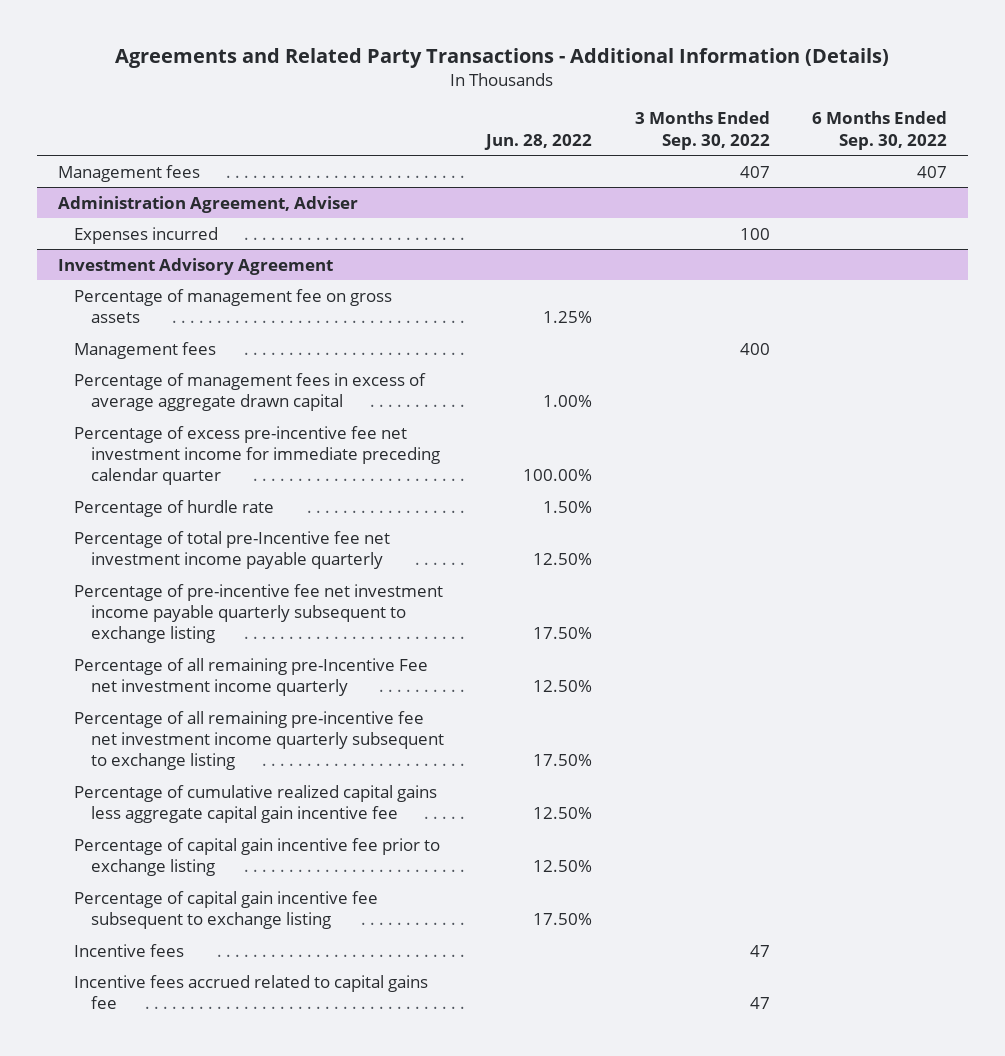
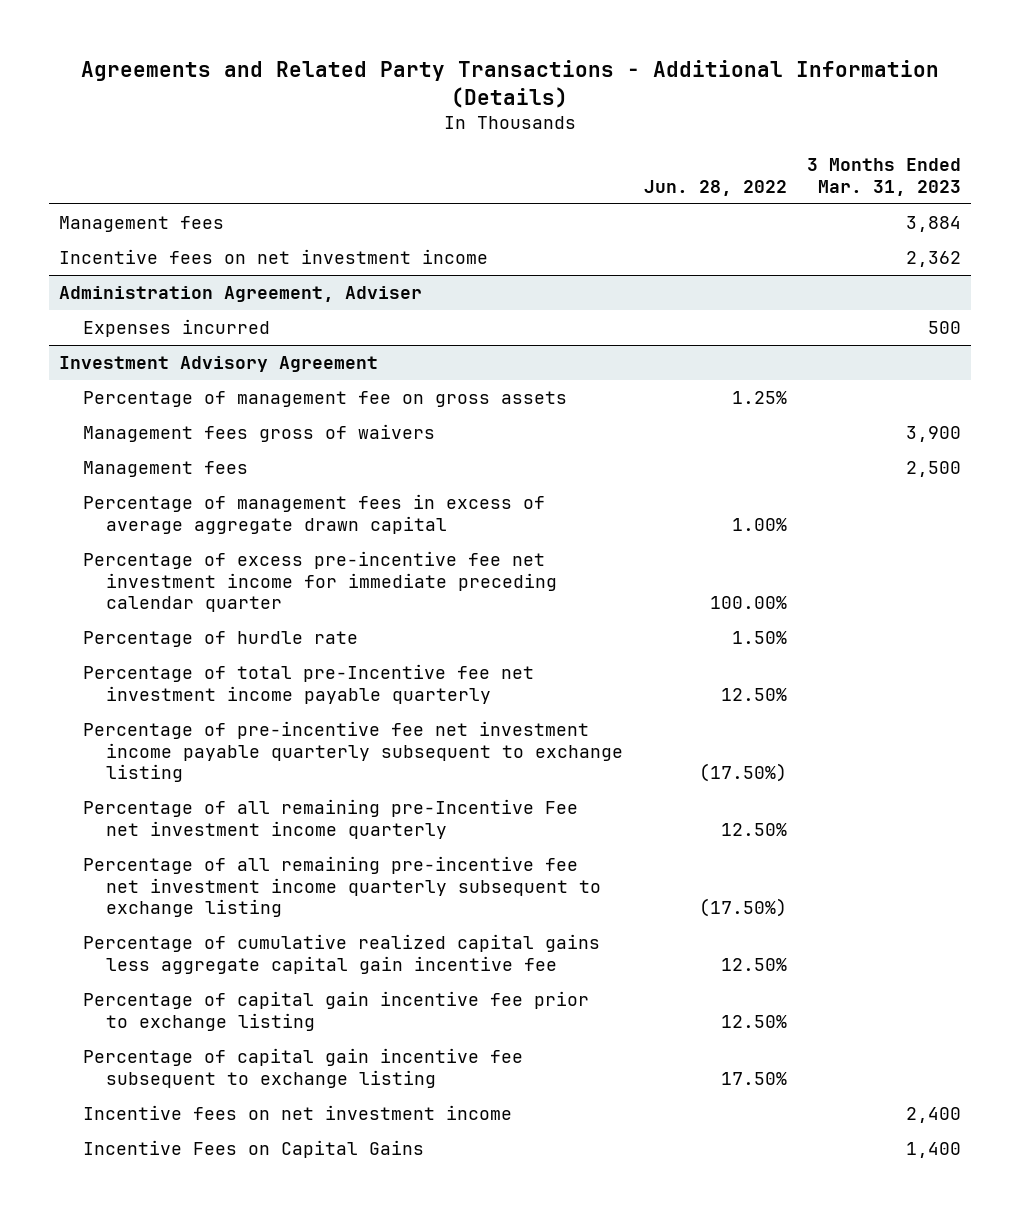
- | Jun. 28, 2022 | 3 Months Ended Sep. 30, 2022 | 6 Months Ended Sep. 30, 2022
+ | Jun. 28, 2022 | 3 Months Ended Mar. 31, 2023
+ Incentive fees on net investment income | | 2,362
@ Investment Advisory Agreement
+ Management fees gross of waivers | | 3,900
- Percentage of pre-incentive fee net investment income payable quarterly subsequent to exchange listing | 17.50% | |
+ Percentage of pre-incentive fee net investment income payable quarterly subsequent to exchange listing | (17.50%) |
- Percentage of all remaining pre-incentive fee net investment income quarterly subsequent to exchange listing | 17.50% | |
+ Percentage of all remaining pre-incentive fee net investment income quarterly subsequent to exchange listing | (17.50%) |
- Incentive fees | | 47 |
- Incentive fees accrued related to capital gains fee | | 47 |
+ Incentive fees on net investment income | | 2,400
+ Incentive Fees on Capital Gains | | 1,400

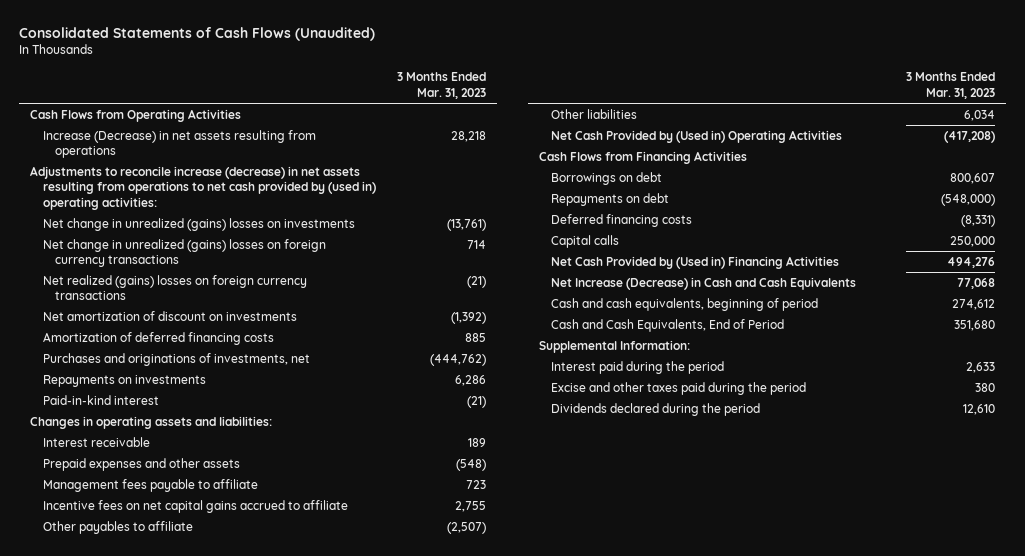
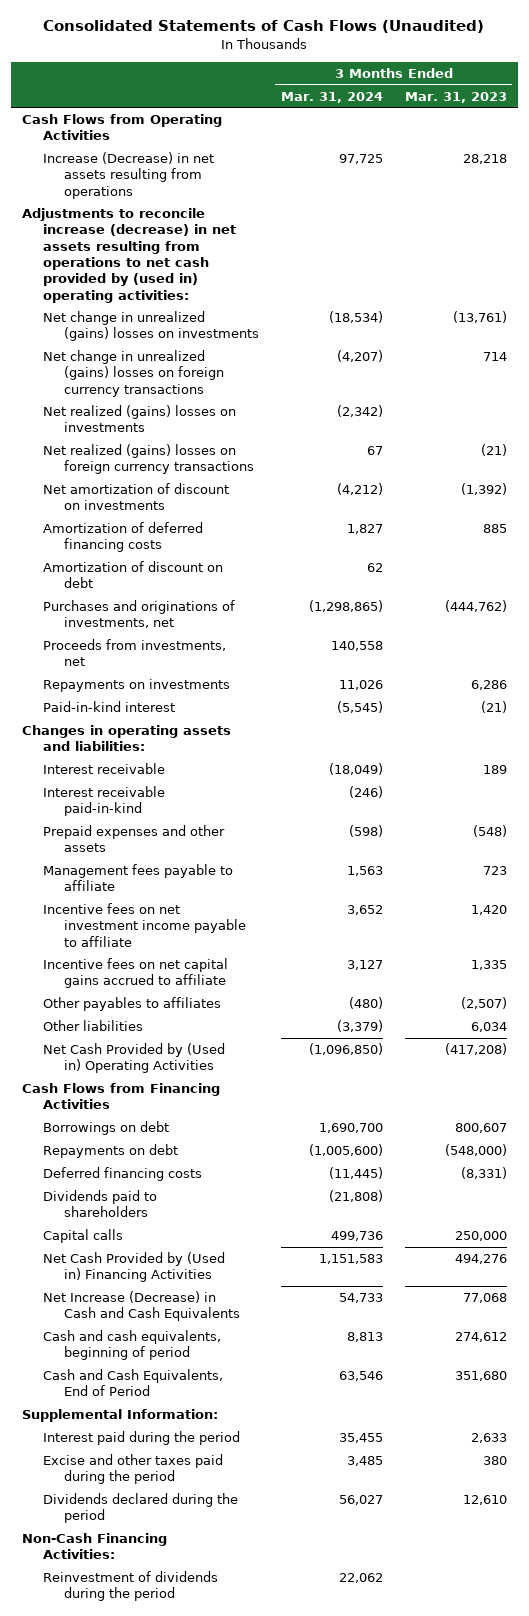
- | 3 Months Ended Mar. 31, 2023
+ | 3 Months Ended Mar. 31, 2024 | 3 Months Ended Mar. 31, 2023
+ Net realized (gains) losses on investments | (2,342) |
+ Amortization of discount on debt | 62 |
+ Proceeds from investments, net | 140,558 |
+ Interest receivable paid-in-kind | (246) |
- Incentive fees on net capital gains accrued to affiliate | 2,755
- Other payables to affiliate | (2,507)
+ Incentive fees on net investment income payable to affiliate | 3,652 | 1,420
+ Incentive fees on net capital gains accrued to affiliate | 3,127 | 1,335
+ Other payables to affiliates | (480) | (2,507)
+ Dividends paid to shareholders | (21,808) |
+ Non-Cash Financing Activities:
+ Reinvestment of dividends during the period | 22,062 |

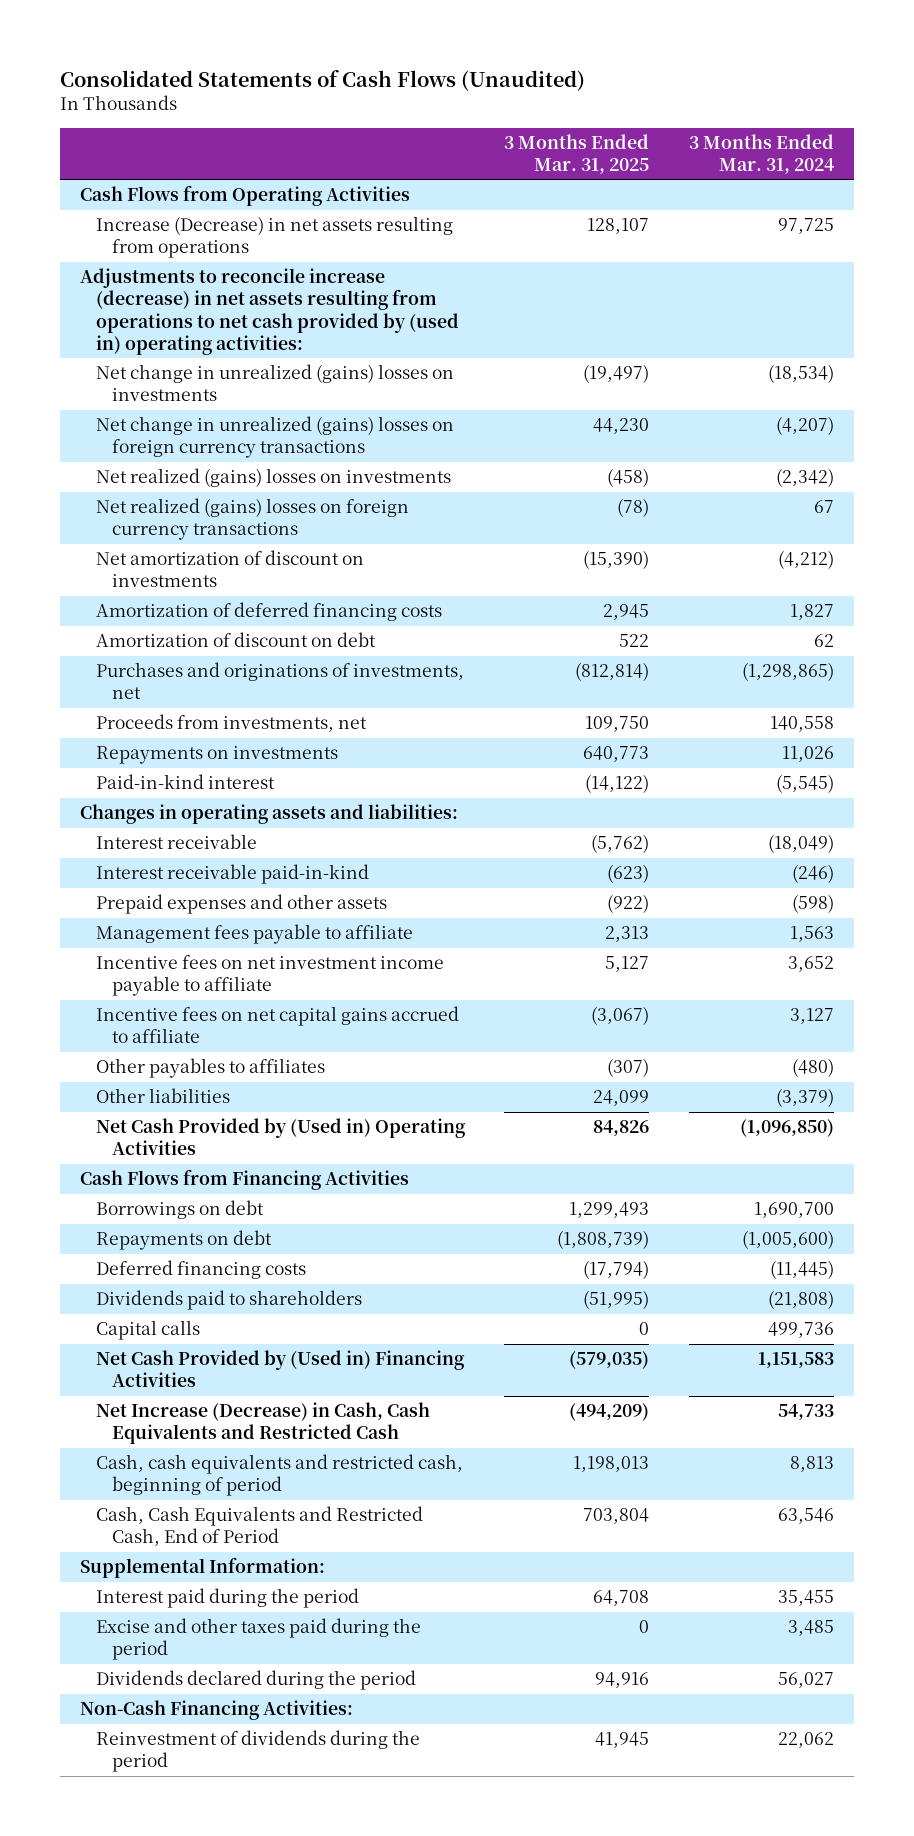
- | 3 Months Ended Mar. 31, 2024 | 3 Months Ended Mar. 31, 2023
+ | 3 Months Ended Mar. 31, 2025 | 3 Months Ended Mar. 31, 2024
- Net Increase (Decrease) in Cash and Cash Equivalents | 54,733 | 77,068
- Cash and cash equivalents, beginning of period | 8,813 | 274,612
- Cash and Cash Equivalents, End of Period | 63,546 | 351,680
+ Net Increase (Decrease) in Cash, Cash Equivalents and Restricted Cash | (494,209) | 54,733
+ Cash, cash equivalents and restricted cash, beginning of period | 1,198,013 | 8,813
+ Cash, Cash Equivalents and Restricted Cash, End of Period | 703,804 | 63,546

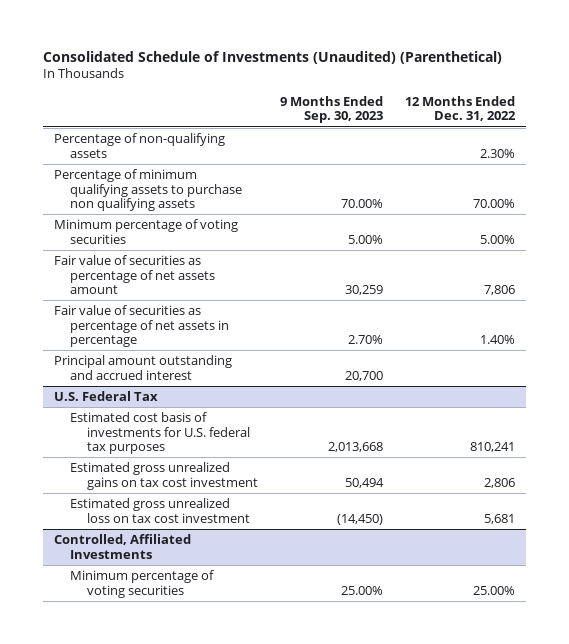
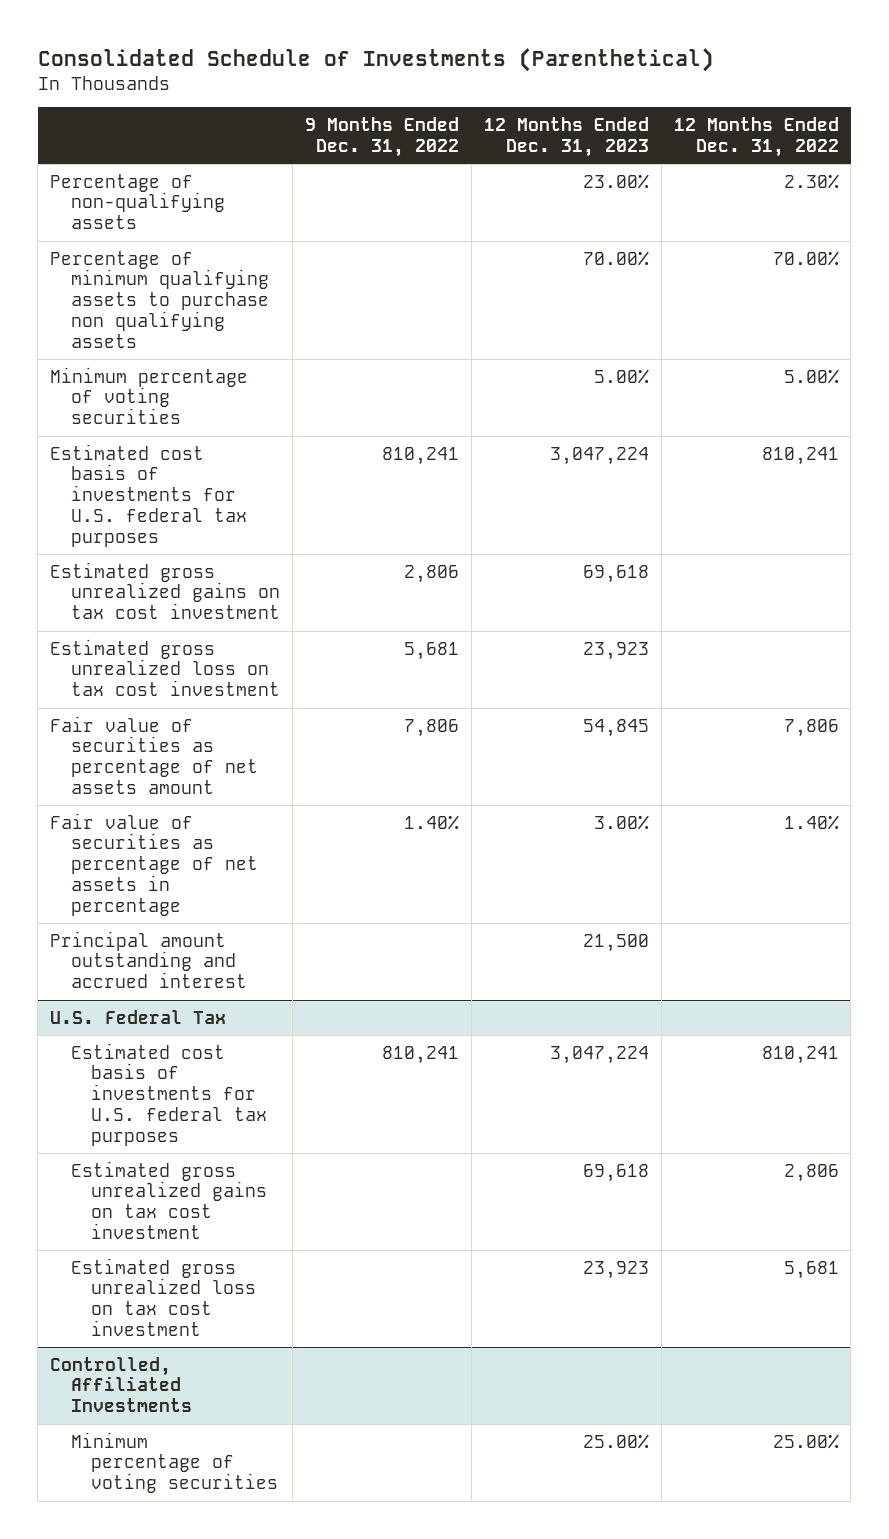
- Consolidated Schedule of Investments (Unaudited) (Parenthetical)
+ Consolidated Schedule of Investments (Parenthetical)
- | 9 Months Ended Sep. 30, 2023 | 12 Months Ended Dec. 31, 2022
+ | 9 Months Ended Dec. 31, 2022 | 12 Months Ended Dec. 31, 2023 | 12 Months Ended Dec. 31, 2022
+ Estimated cost basis of investments for U.S. federal tax purposes | 810,241 | 3,047,224 | 810,241
+ Estimated gross unrealized gains on tax cost investment | 2,806 | 69,618 |
+ Estimated gross unrealized loss on tax cost investment | 5,681 | 23,923 |

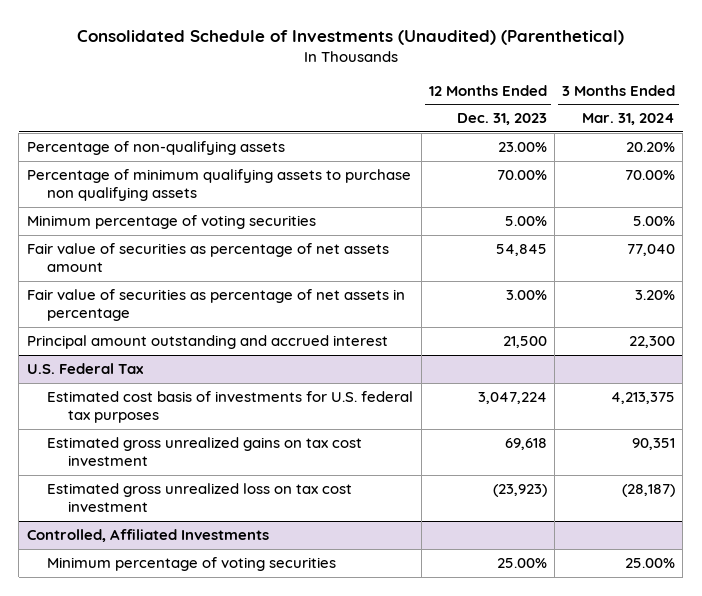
- Consolidated Schedule of Investments (Parenthetical)
+ Consolidated Schedule of Investments (Unaudited) (Parenthetical)
- | 9 Months Ended Dec. 31, 2022 | 12 Months Ended Dec. 31, 2023 | 12 Months Ended Dec. 31, 2022
+ | 12 Months Ended Dec. 31, 2023 | 3 Months Ended Mar. 31, 2024
- Estimated cost basis of investments for U.S. federal tax purposes | 810,241 | 3,047,224 | 810,241
- Estimated gross unrealized gains on tax cost investment | 2,806 | 69,618 |
- Estimated gross unrealized loss on tax cost investment | 5,681 | 23,923 |
@ U.S. Federal Tax
- Estimated gross unrealized loss on tax cost investment | | 23,923 | 5,681
+ Estimated gross unrealized loss on tax cost investment | (23,923) | (28,187)

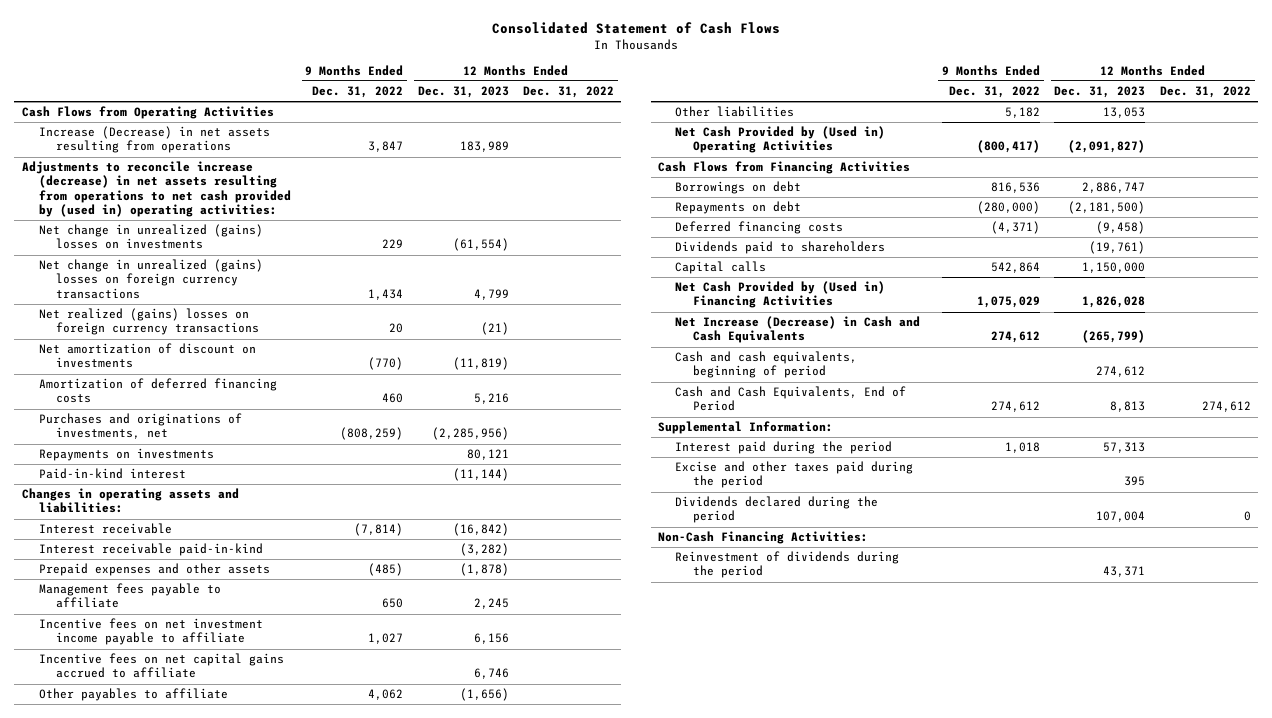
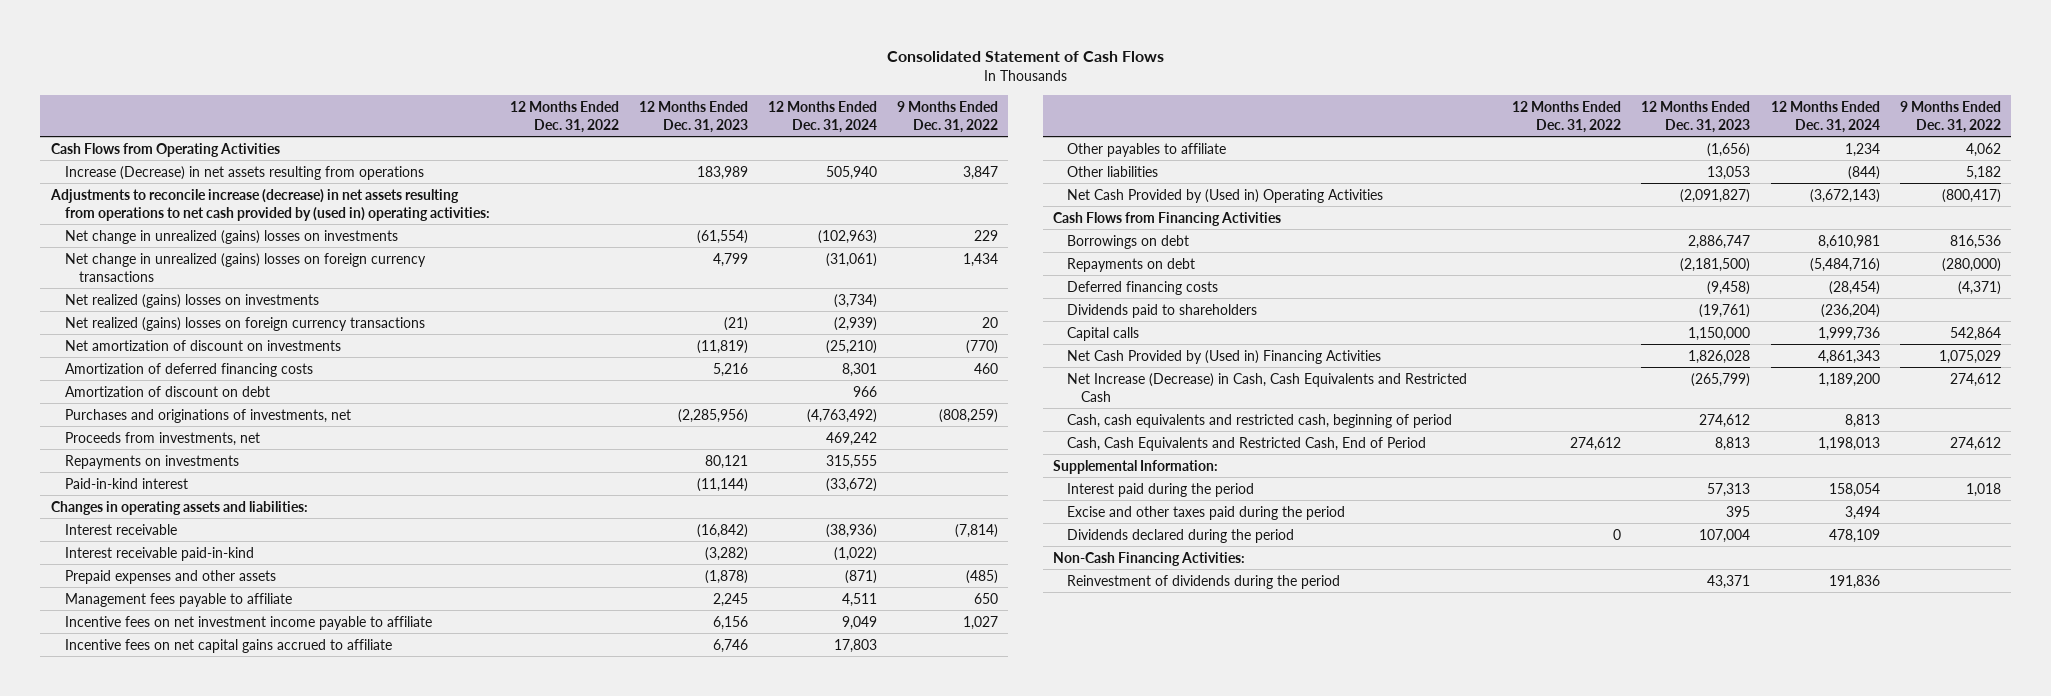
- | 9 Months Ended Dec. 31, 2022 | 12 Months Ended Dec. 31, 2023 | 12 Months Ended Dec. 31, 2022
+ | 12 Months Ended Dec. 31, 2022 | 12 Months Ended Dec. 31, 2023 | 12 Months Ended Dec. 31, 2024 | 9 Months Ended Dec. 31, 2022
+ Net realized (gains) losses on investments | | | (3,734) |
+ Amortization of discount on debt | | | 966 |
+ Proceeds from investments, net | | | 469,242 |
- Net Increase (Decrease) in Cash and Cash Equivalents | 274,612 | (265,799) |
- Cash and cash equivalents, beginning of period | | 274,612 |
- Cash and Cash Equivalents, End of Period | 274,612 | 8,813 | 274,612
+ Net Increase (Decrease) in Cash, Cash Equivalents and Restricted Cash | | (265,799) | 1,189,200 | 274,612
+ Cash, cash equivalents and restricted cash, beginning of period | | 274,612 | 8,813 |
+ Cash, Cash Equivalents and Restricted Cash, End of Period | 274,612 | 8,813 | 1,198,013 | 274,612

